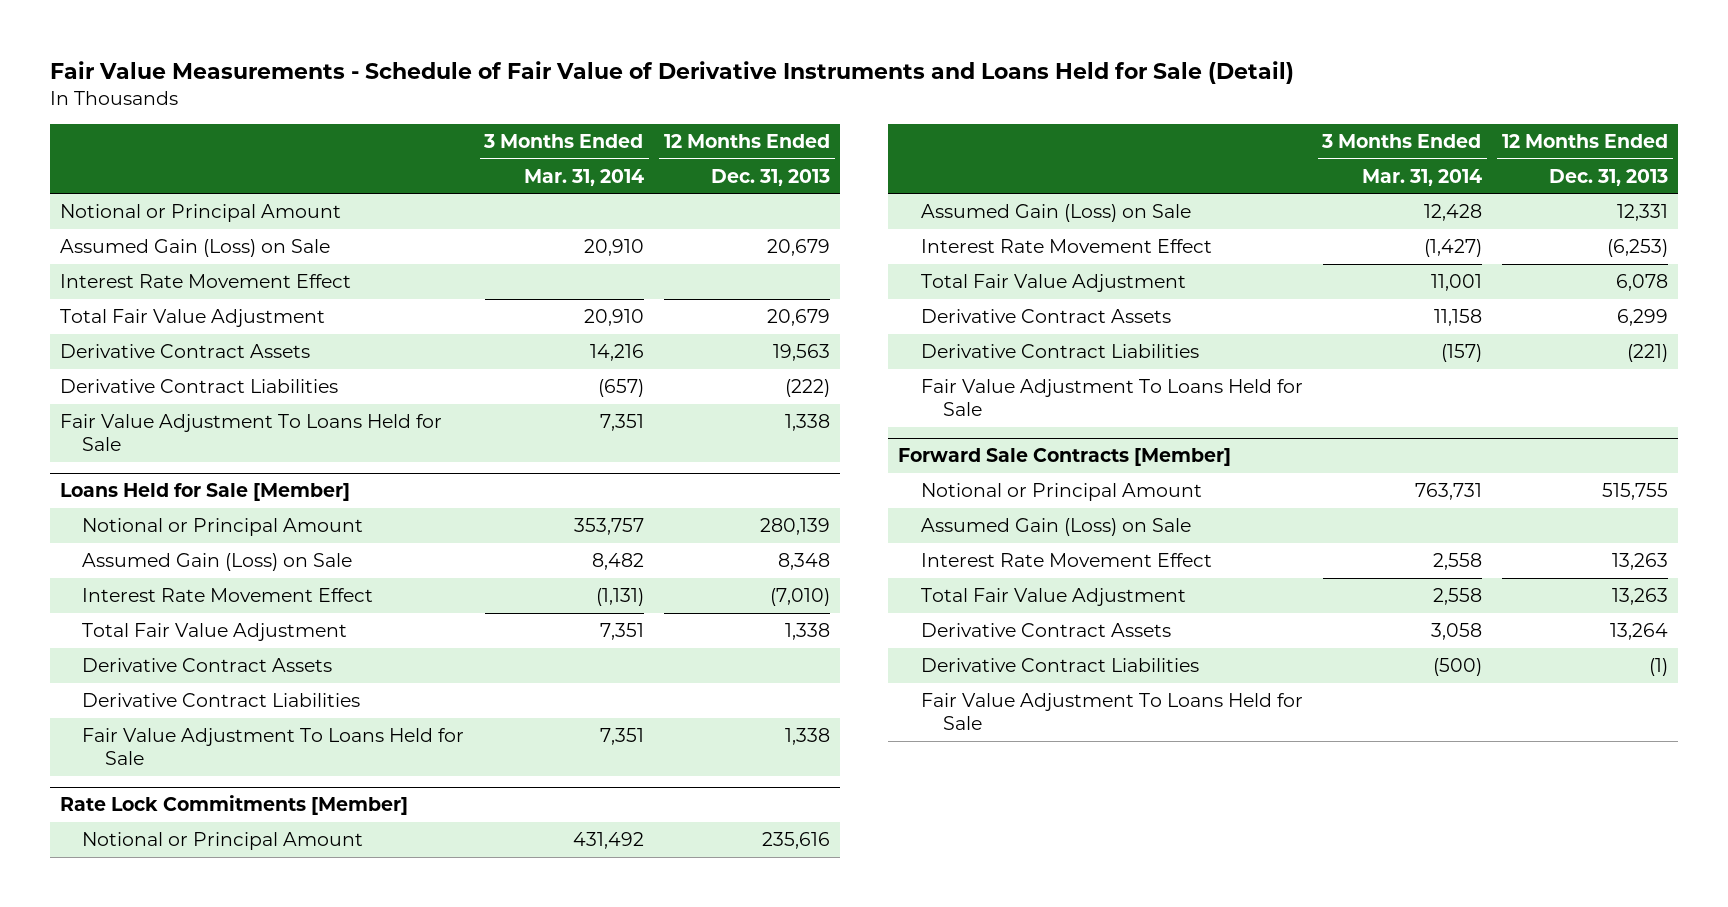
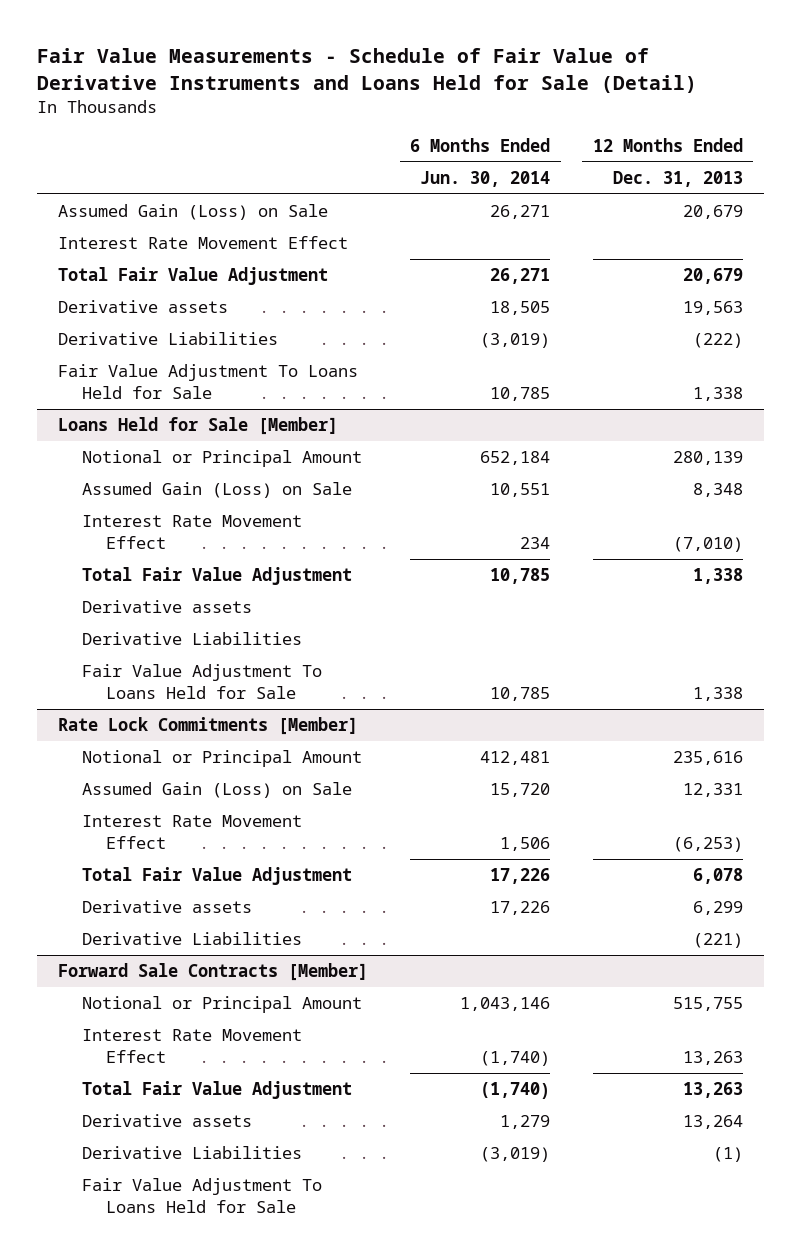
- | 3 Months Ended Mar. 31, 2014 | 12 Months Ended Dec. 31, 2013
+ | 6 Months Ended Jun. 30, 2014 | 12 Months Ended Dec. 31, 2013
- Notional or Principal Amount
- Derivative Contract Assets | 14,216 | 19,563
- Derivative Contract Liabilities | (657) | (222)
+ Derivative assets | 18,505 | 19,563
+ Derivative Liabilities | (3,019) | (222)
@ Loans Held for Sale [Member]
- Derivative Contract Assets
- Derivative Contract Liabilities
+ Derivative assets
+ Derivative Liabilities
@ Rate Lock Commitments [Member]
- Derivative Contract Assets | 11,158 | 6,299
- Derivative Contract Liabilities | (157) | (221)
- Fair Value Adjustment To Loans Held for Sale
+ Derivative assets | 17,226 | 6,299
+ Derivative Liabilities | | (221)
@ Forward Sale Contracts [Member]
- Assumed Gain (Loss) on Sale
- Derivative Contract Assets | 3,058 | 13,264
- Derivative Contract Liabilities | (500) | (1)
+ Derivative assets | 1,279 | 13,264
+ Derivative Liabilities | (3,019) | (1)

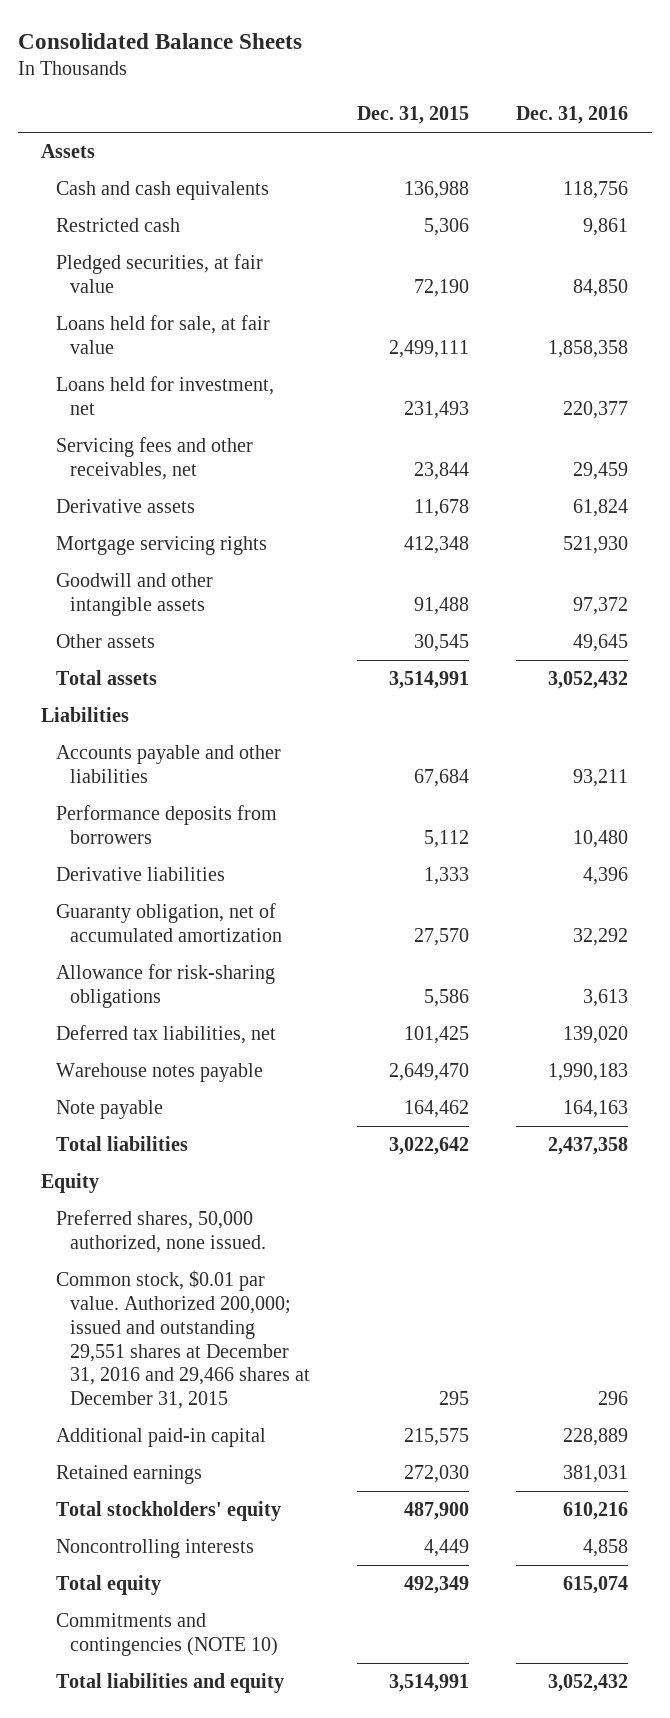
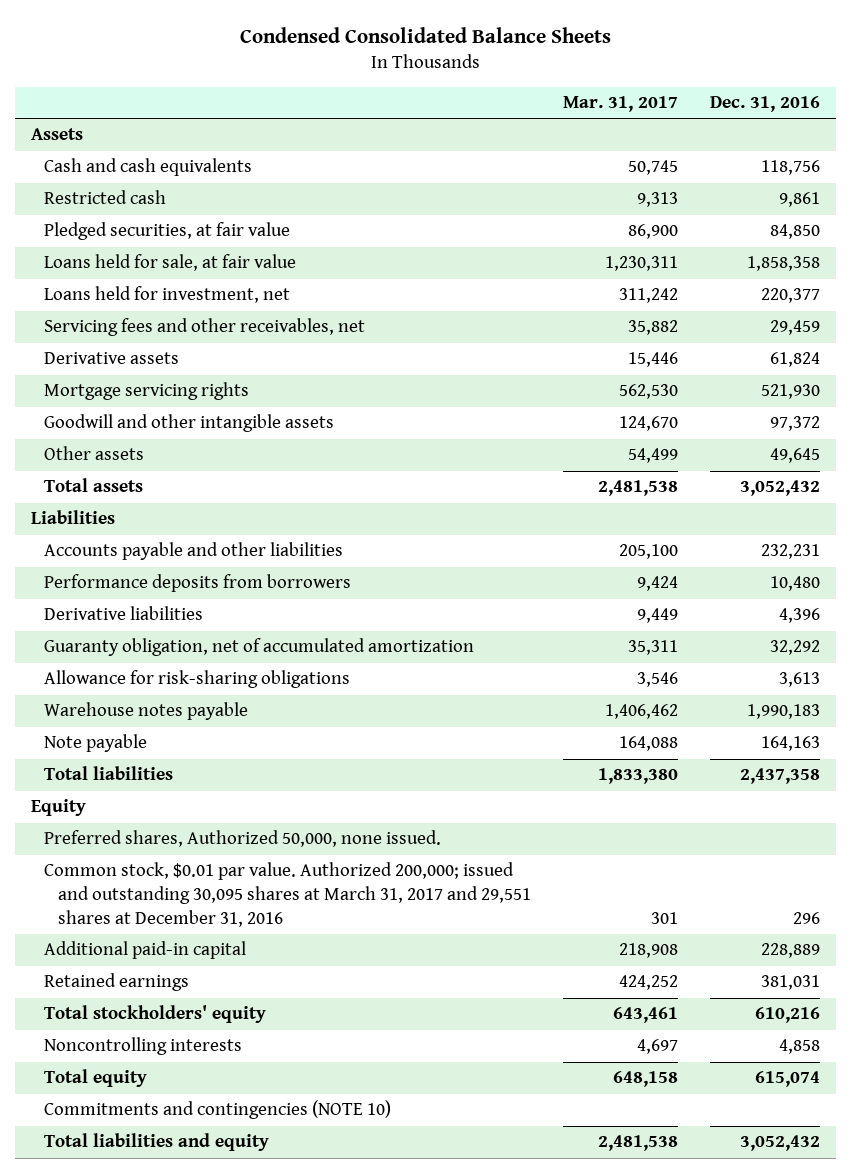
- Consolidated Balance Sheets
+ Condensed Consolidated Balance Sheets
- | Dec. 31, 2015 | Dec. 31, 2016
+ | Mar. 31, 2017 | Dec. 31, 2016
- Accounts payable and other liabilities | 67,684 | 93,211
+ Accounts payable and other liabilities | 205,100 | 232,231
- Deferred tax liabilities, net | 101,425 | 139,020
- Preferred shares, 50,000 authorized, none issued.
- Common stock, $0.01 par value. Authorized 200,000; issued and outstanding 29,551 shares at December 31, 2016 and 29,466 shares at December 31, 2015 | 295 | 296
+ Preferred shares, Authorized 50,000, none issued.
+ Common stock, $0.01 par value. Authorized 200,000; issued and outstanding 30,095 shares at March 31, 2017 and 29,551 shares at December 31, 2016 | 301 | 296

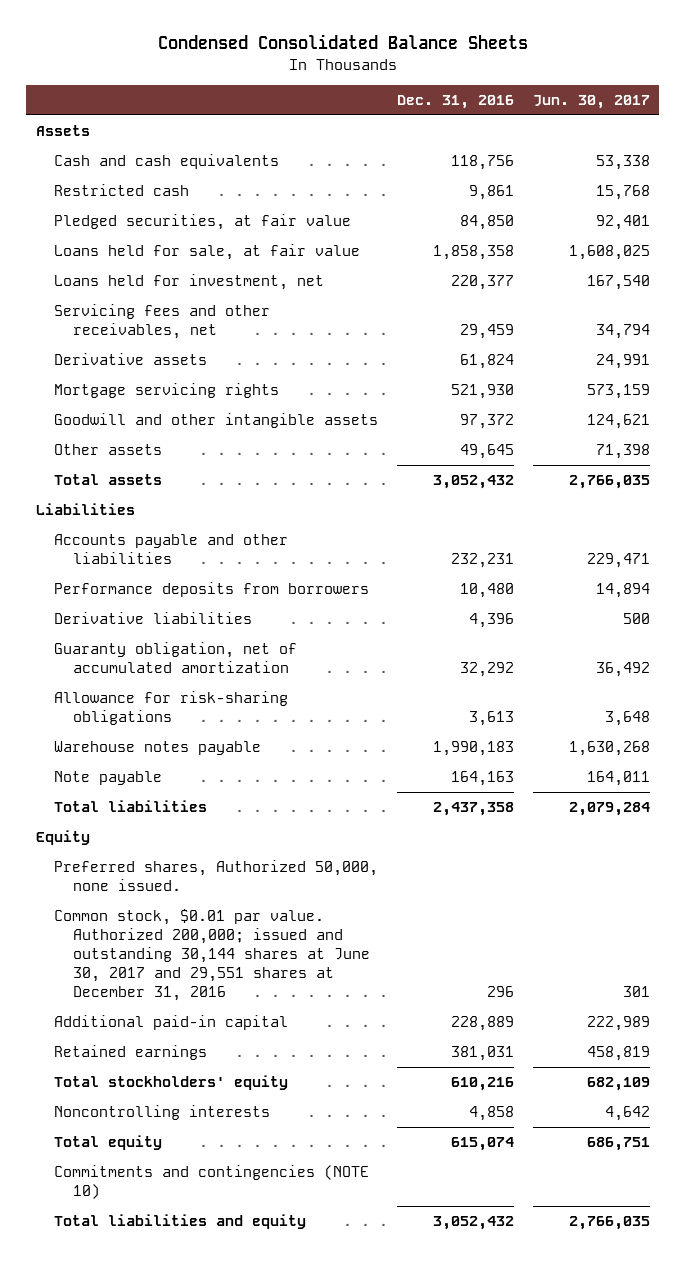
- | Mar. 31, 2017 | Dec. 31, 2016
+ | Dec. 31, 2016 | Jun. 30, 2017
- Common stock, $0.01 par value. Authorized 200,000; issued and outstanding 30,095 shares at March 31, 2017 and 29,551 shares at December 31, 2016 | 301 | 296
+ Common stock, $0.01 par value. Authorized 200,000; issued and outstanding 30,144 shares at June 30, 2017 and 29,551 shares at December 31, 2016 | 296 | 301

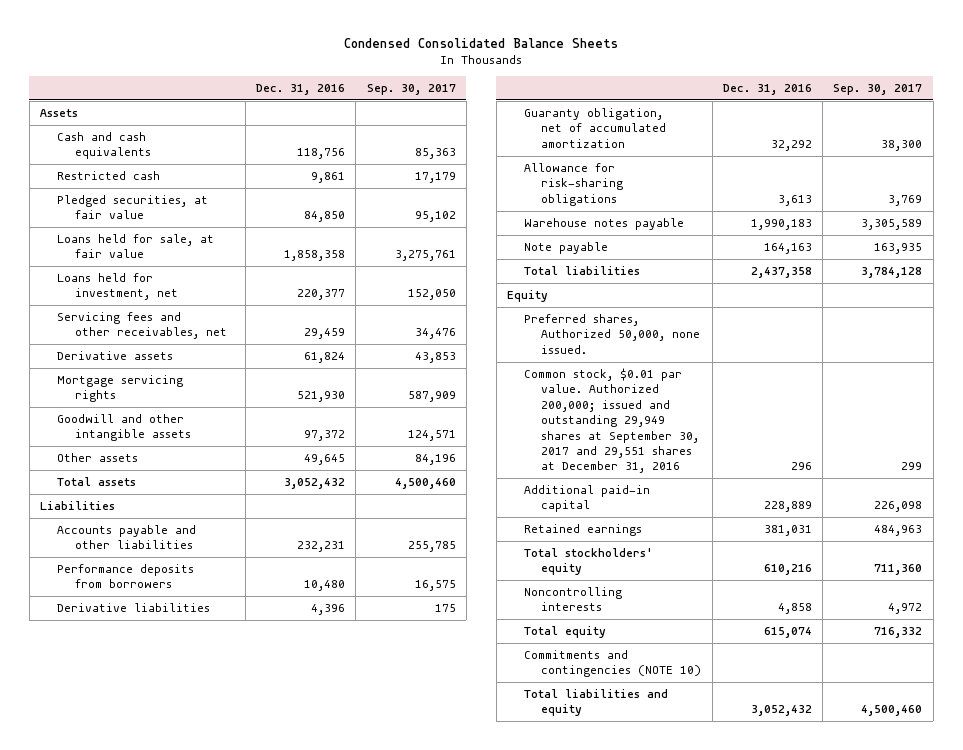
- | Dec. 31, 2016 | Jun. 30, 2017
+ | Dec. 31, 2016 | Sep. 30, 2017
- Common stock, $0.01 par value. Authorized 200,000; issued and outstanding 30,144 shares at June 30, 2017 and 29,551 shares at December 31, 2016 | 296 | 301
+ Common stock, $0.01 par value. Authorized 200,000; issued and outstanding 29,949 shares at September 30, 2017 and 29,551 shares at December 31, 2016 | 296 | 299

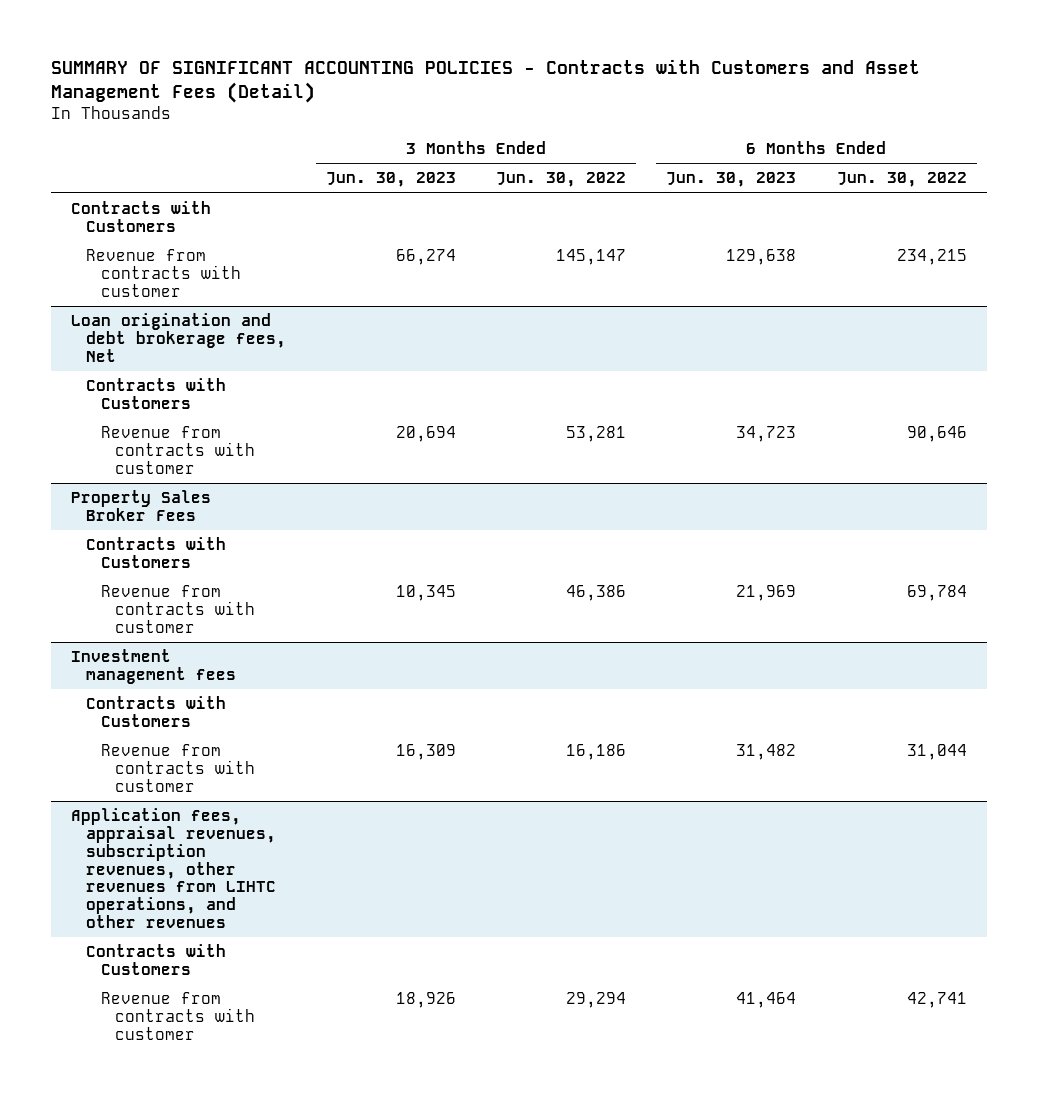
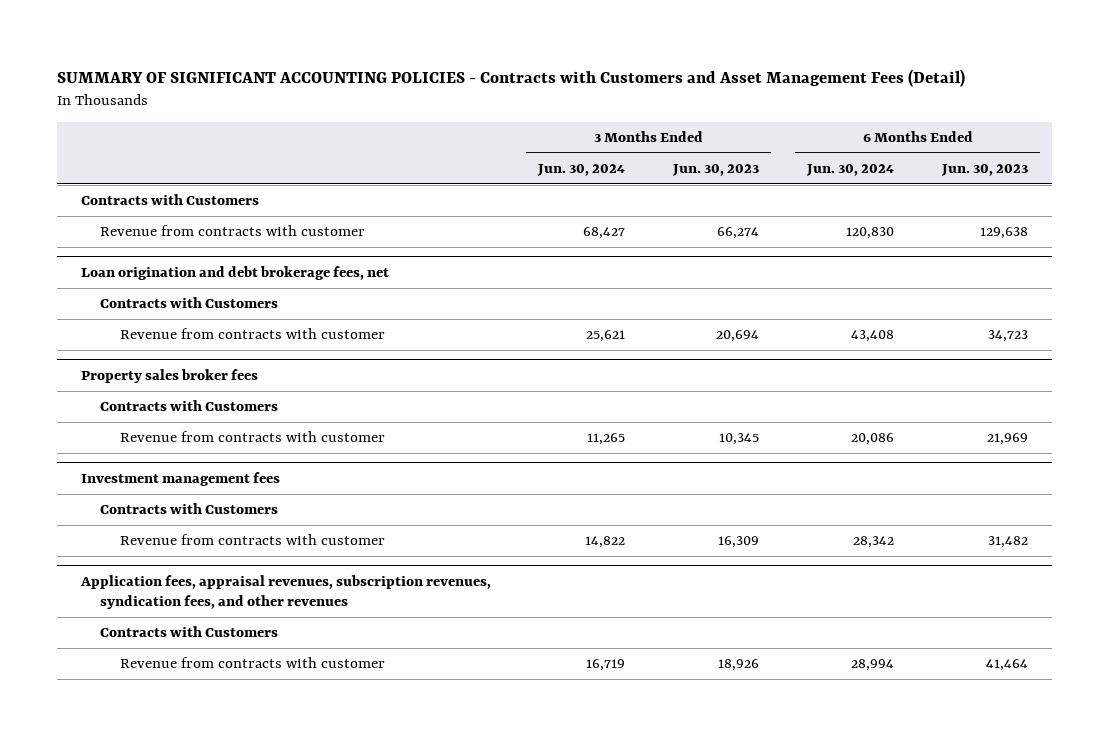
- | 3 Months Ended Jun. 30, 2023 | 3 Months Ended Jun. 30, 2022 | 6 Months Ended Jun. 30, 2023 | 6 Months Ended Jun. 30, 2022
+ | 3 Months Ended Jun. 30, 2024 | 3 Months Ended Jun. 30, 2023 | 6 Months Ended Jun. 30, 2024 | 6 Months Ended Jun. 30, 2023
- Loan origination and debt brokerage fees, Net
+ Loan origination and debt brokerage fees, net
- Property Sales Broker Fees
+ Property sales broker fees
- Application fees, appraisal revenues, subscription revenues, other revenues from LIHTC operations, and other revenues
+ Application fees, appraisal revenues, subscription revenues, syndication fees, and other revenues

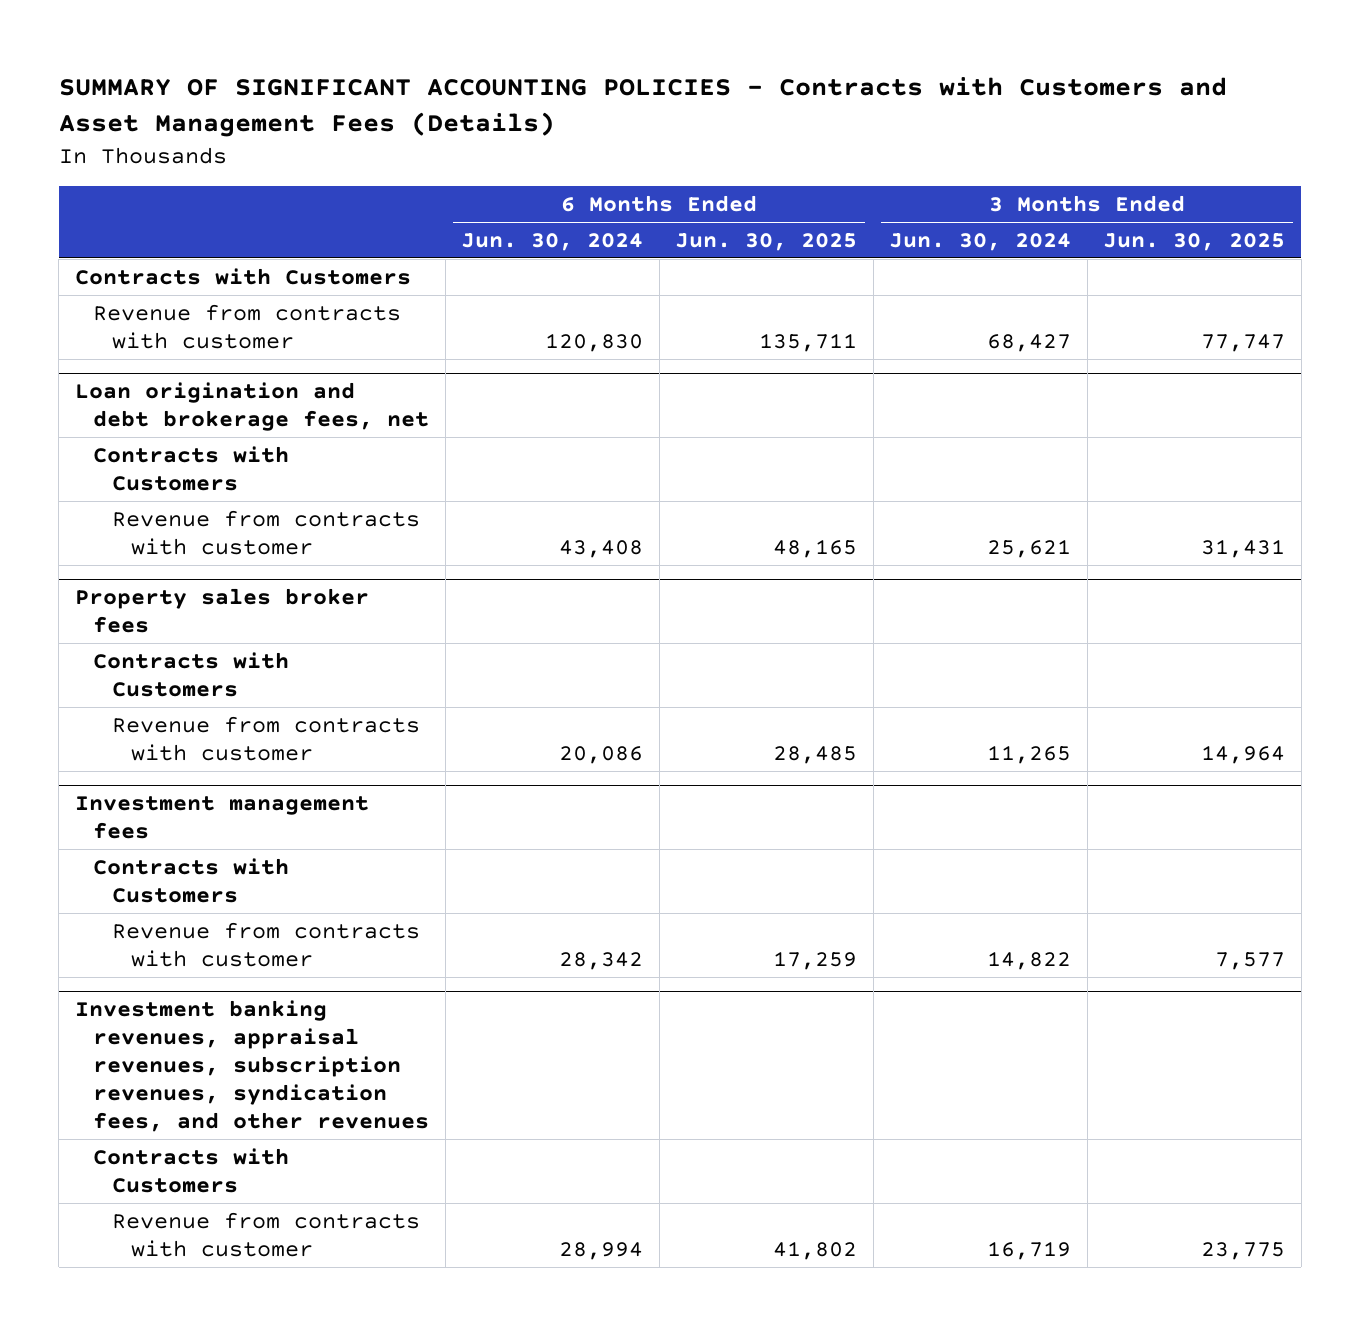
- SUMMARY OF SIGNIFICANT ACCOUNTING POLICIES - Contracts with Customers and Asset Management Fees (Detail)
+ SUMMARY OF SIGNIFICANT ACCOUNTING POLICIES - Contracts with Customers and Asset Management Fees (Details)
- | 3 Months Ended Jun. 30, 2024 | 3 Months Ended Jun. 30, 2023 | 6 Months Ended Jun. 30, 2024 | 6 Months Ended Jun. 30, 2023
+ | 6 Months Ended Jun. 30, 2024 | 6 Months Ended Jun. 30, 2025 | 3 Months Ended Jun. 30, 2024 | 3 Months Ended Jun. 30, 2025
- Application fees, appraisal revenues, subscription revenues, syndication fees, and other revenues
+ Investment banking revenues, appraisal revenues, subscription revenues, syndication fees, and other revenues

